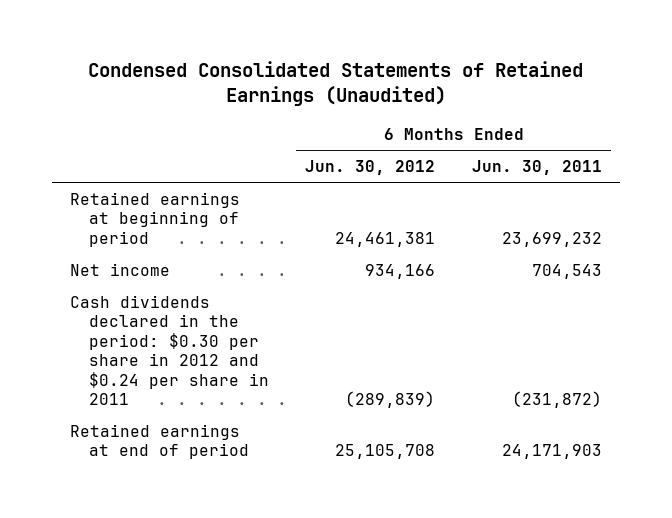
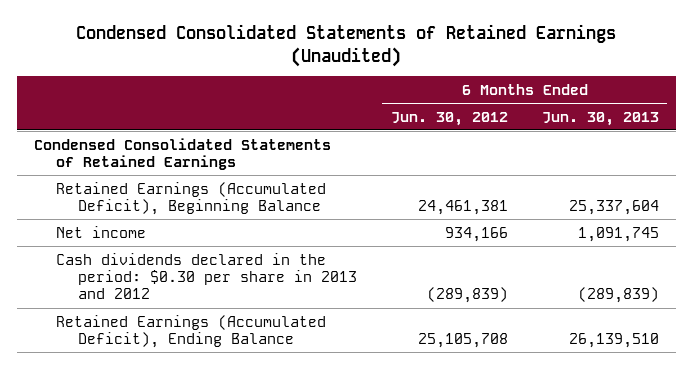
- | 6 Months Ended Jun. 30, 2012 | 6 Months Ended Jun. 30, 2011
+ | 6 Months Ended Jun. 30, 2012 | 6 Months Ended Jun. 30, 2013
- Retained earnings at beginning of period | 24,461,381 | 23,699,232
+ Condensed Consolidated Statements of Retained Earnings
+ Retained Earnings (Accumulated Deficit), Beginning Balance | 24,461,381 | 25,337,604
- Cash dividends declared in the period: $0.30 per share in 2012 and $0.24 per share in 2011 | (289,839) | (231,872)
- Retained earnings at end of period | 25,105,708 | 24,171,903
+ Cash dividends declared in the period: $0.30 per share in 2013 and 2012 | (289,839) | (289,839)
+ Retained Earnings (Accumulated Deficit), Ending Balance | 25,105,708 | 26,139,510

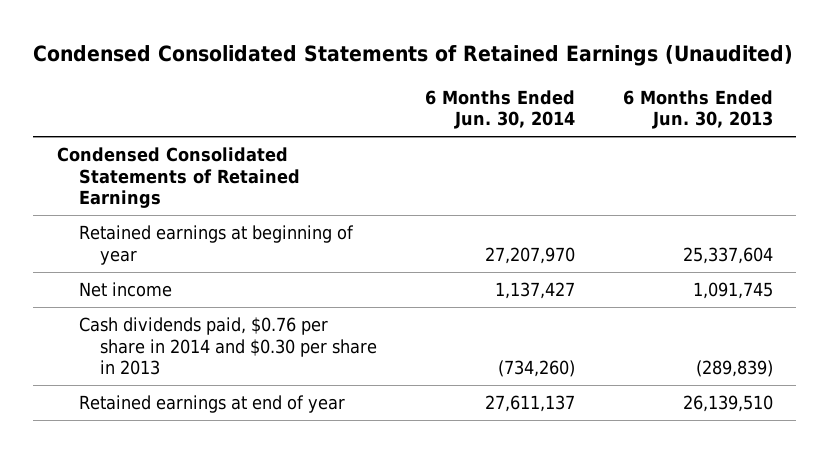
- | 6 Months Ended Jun. 30, 2012 | 6 Months Ended Jun. 30, 2013
+ | 6 Months Ended Jun. 30, 2014 | 6 Months Ended Jun. 30, 2013
- Retained Earnings (Accumulated Deficit), Beginning Balance | 24,461,381 | 25,337,604
+ Retained earnings at beginning of year | 27,207,970 | 25,337,604
- Cash dividends declared in the period: $0.30 per share in 2013 and 2012 | (289,839) | (289,839)
- Retained Earnings (Accumulated Deficit), Ending Balance | 25,105,708 | 26,139,510
+ Cash dividends paid, $0.76 per share in 2014 and $0.30 per share in 2013 | (734,260) | (289,839)
+ Retained earnings at end of year | 27,611,137 | 26,139,510

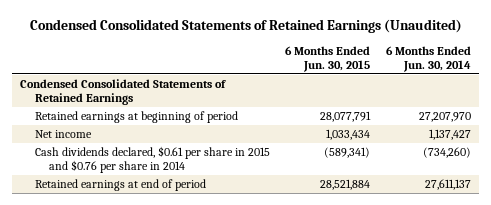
- | 6 Months Ended Jun. 30, 2014 | 6 Months Ended Jun. 30, 2013
+ | 6 Months Ended Jun. 30, 2015 | 6 Months Ended Jun. 30, 2014
- Retained earnings at beginning of year | 27,207,970 | 25,337,604
+ Retained earnings at beginning of period | 28,077,791 | 27,207,970
- Cash dividends paid, $0.76 per share in 2014 and $0.30 per share in 2013 | (734,260) | (289,839)
- Retained earnings at end of year | 27,611,137 | 26,139,510
+ Cash dividends declared, $0.61 per share in 2015 and $0.76 per share in 2014 | (589,341) | (734,260)
+ Retained earnings at end of period | 28,521,884 | 27,611,137

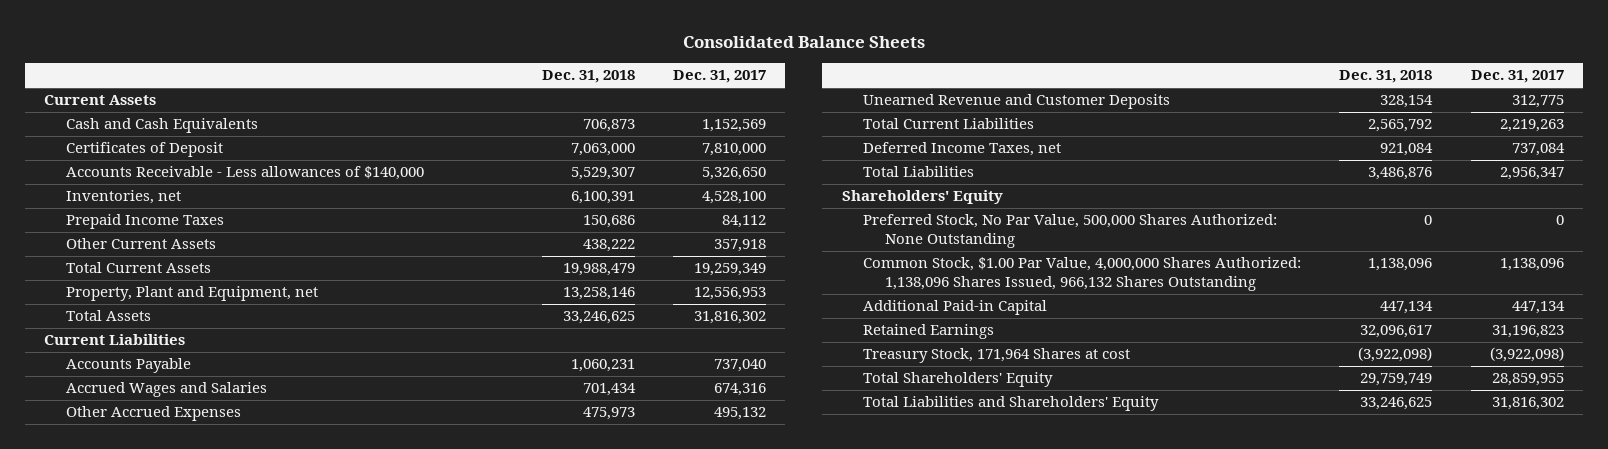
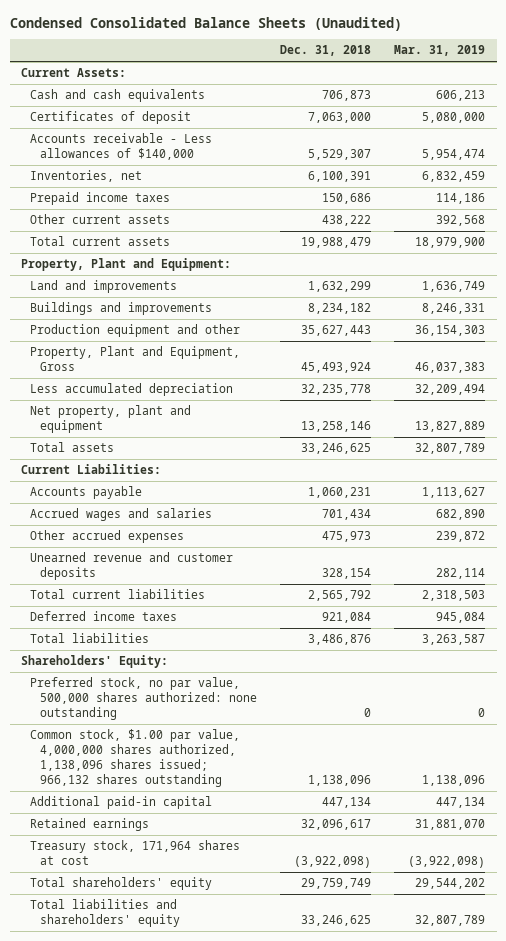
- Consolidated Balance Sheets
+ Condensed Consolidated Balance Sheets (Unaudited)
- | Dec. 31, 2018 | Dec. 31, 2017
+ | Dec. 31, 2018 | Mar. 31, 2019
- Current Assets
- Cash and Cash Equivalents | 706,873 | 1,152,569
- Certificates of Deposit | 7,063,000 | 7,810,000
- Accounts Receivable - Less allowances of $140,000 | 5,529,307 | 5,326,650
+ Current Assets:
+ Cash and cash equivalents | 706,873 | 606,213
+ Certificates of deposit | 7,063,000 | 5,080,000
+ Accounts receivable - Less allowances of $140,000 | 5,529,307 | 5,954,474
- Prepaid Income Taxes | 150,686 | 84,112
- Other Current Assets | 438,222 | 357,918
- Total Current Assets | 19,988,479 | 19,259,349
- Property, Plant and Equipment, net | 13,258,146 | 12,556,953
- Total Assets | 33,246,625 | 31,816,302
- Current Liabilities
- Accounts Payable | 1,060,231 | 737,040
- Accrued Wages and Salaries | 701,434 | 674,316
- Other Accrued Expenses | 475,973 | 495,132
- Unearned Revenue and Customer Deposits | 328,154 | 312,775
- Total Current Liabilities | 2,565,792 | 2,219,263
- Deferred Income Taxes, net | 921,084 | 737,084
- Total Liabilities | 3,486,876 | 2,956,347
- Shareholders' Equity
- Preferred Stock, No Par Value, 500,000 Shares Authorized: None Outstanding | 0 | 0
- Common Stock, $1.00 Par Value, 4,000,000 Shares Authorized: 1,138,096 Shares Issued, 966,132 Shares Outstanding | 1,138,096 | 1,138,096
- Additional Paid-in Capital | 447,134 | 447,134
- Retained Earnings | 32,096,617 | 31,196,823
- Treasury Stock, 171,964 Shares at cost | (3,922,098) | (3,922,098)
- Total Shareholders' Equity | 29,759,749 | 28,859,955
- Total Liabilities and Shareholders' Equity | 33,246,625 | 31,816,302
+ Prepaid income taxes | 150,686 | 114,186
+ Other current assets | 438,222 | 392,568
+ Total current assets | 19,988,479 | 18,979,900
+ Property, Plant and Equipment:
+ Land and improvements | 1,632,299 | 1,636,749
+ Buildings and improvements | 8,234,182 | 8,246,331
+ Production equipment and other | 35,627,443 | 36,154,303
+ Property, Plant and Equipment, Gross | 45,493,924 | 46,037,383
+ Less accumulated depreciation | 32,235,778 | 32,209,494
+ Net property, plant and equipment | 13,258,146 | 13,827,889
+ Total assets | 33,246,625 | 32,807,789
+ Current Liabilities:
+ Accounts payable | 1,060,231 | 1,113,627
+ Accrued wages and salaries | 701,434 | 682,890
+ Other accrued expenses | 475,973 | 239,872
+ Unearned revenue and customer deposits | 328,154 | 282,114
+ Total current liabilities | 2,565,792 | 2,318,503
+ Deferred income taxes | 921,084 | 945,084
+ Total liabilities | 3,486,876 | 3,263,587
+ Shareholders' Equity:
+ Preferred stock, no par value, 500,000 shares authorized: none outstanding | 0 | 0
+ Common stock, $1.00 par value, 4,000,000 shares authorized, 1,138,096 shares issued; 966,132 shares outstanding | 1,138,096 | 1,138,096
+ Additional paid-in capital | 447,134 | 447,134
+ Retained earnings | 32,096,617 | 31,881,070
+ Treasury stock, 171,964 shares at cost | (3,922,098) | (3,922,098)
+ Total shareholders' equity | 29,759,749 | 29,544,202
+ Total liabilities and shareholders' equity | 33,246,625 | 32,807,789

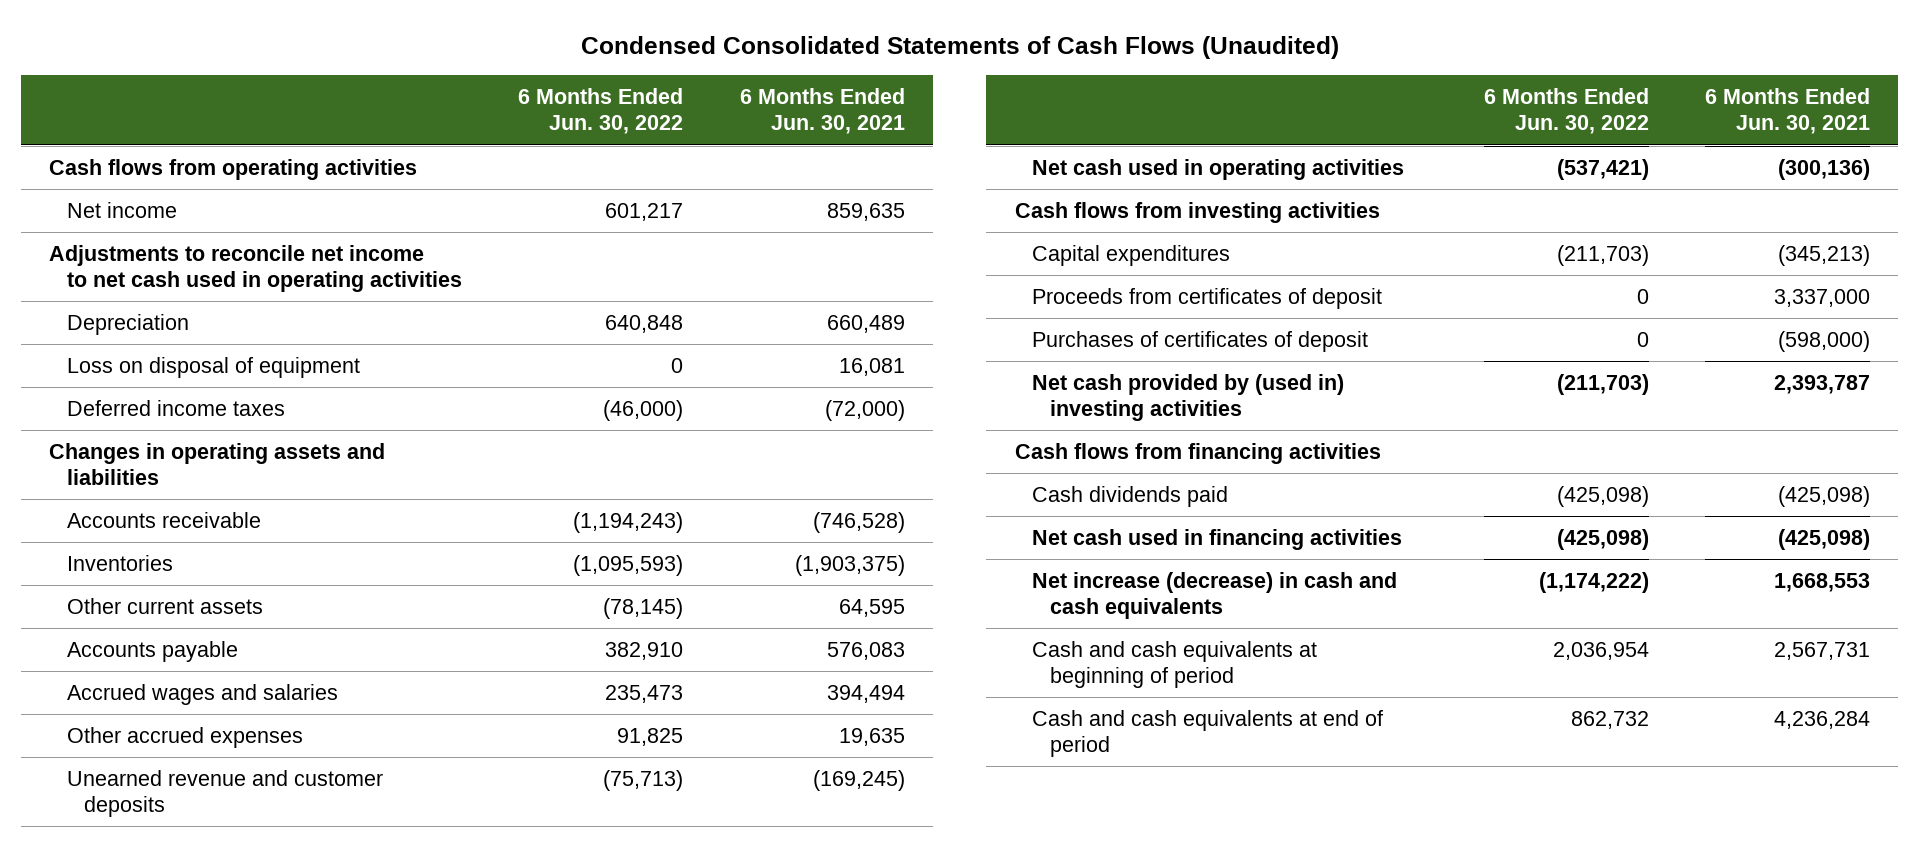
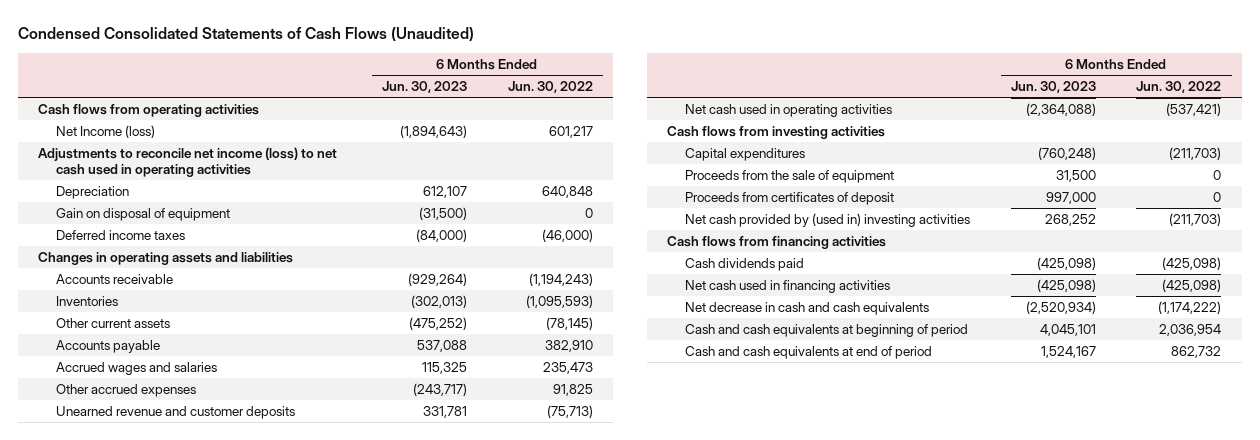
- | 6 Months Ended Jun. 30, 2022 | 6 Months Ended Jun. 30, 2021
+ | 6 Months Ended Jun. 30, 2023 | 6 Months Ended Jun. 30, 2022
- Net income | 601,217 | 859,635
- Adjustments to reconcile net income to net cash used in operating activities
+ Net Income (loss) | (1,894,643) | 601,217
+ Adjustments to reconcile net income (loss) to net cash used in operating activities
- Loss on disposal of equipment | 0 | 16,081
+ Gain on disposal of equipment | (31,500) | 0
+ Proceeds from the sale of equipment | 31,500 | 0
- Purchases of certificates of deposit | 0 | (598,000)
- Net increase (decrease) in cash and cash equivalents | (1,174,222) | 1,668,553
+ Net decrease in cash and cash equivalents | (2,520,934) | (1,174,222)

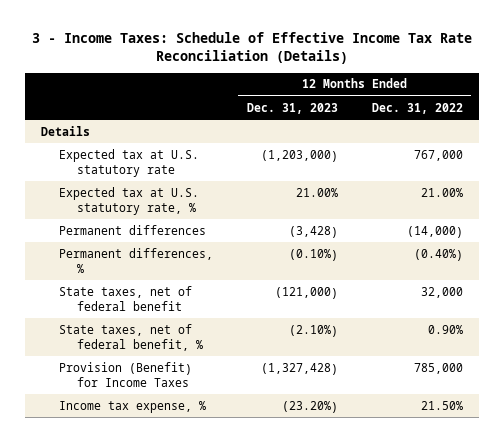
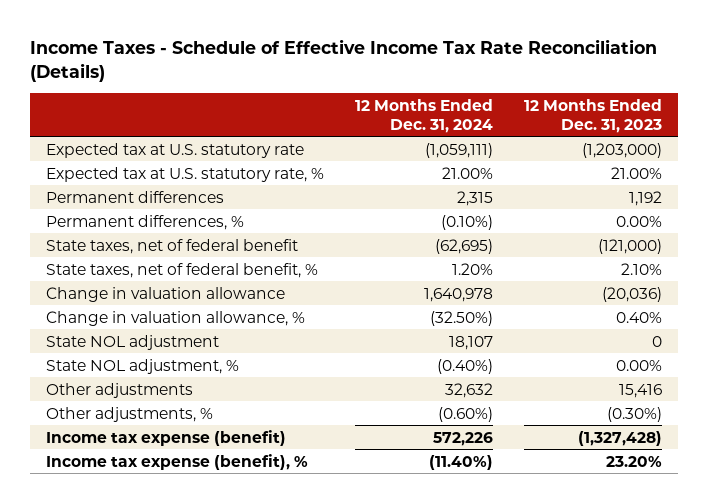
- 3 - Income Taxes: Schedule of Effective Income Tax Rate Reconciliation (Details)
+ Income Taxes - Schedule of Effective Income Tax Rate Reconciliation (Details)
- | 12 Months Ended Dec. 31, 2023 | 12 Months Ended Dec. 31, 2022
+ | 12 Months Ended Dec. 31, 2024 | 12 Months Ended Dec. 31, 2023
- Details
- Permanent differences | (3,428) | (14,000)
- Permanent differences, % | (0.10%) | (0.40%)
+ Permanent differences | 2,315 | 1,192
+ Permanent differences, % | (0.10%) | 0.00%
- State taxes, net of federal benefit, % | (2.10%) | 0.90%
- Provision (Benefit) for Income Taxes | (1,327,428) | 785,000
- Income tax expense, % | (23.20%) | 21.50%
+ State taxes, net of federal benefit, % | 1.20% | 2.10%
+ Change in valuation allowance | 1,640,978 | (20,036)
+ Change in valuation allowance, % | (32.50%) | 0.40%
+ State NOL adjustment | 18,107 | 0
+ State NOL adjustment, % | (0.40%) | 0.00%
+ Other adjustments | 32,632 | 15,416
+ Other adjustments, % | (0.60%) | (0.30%)
+ Income tax expense (benefit) | 572,226 | (1,327,428)
+ Income tax expense (benefit), % | (11.40%) | 23.20%

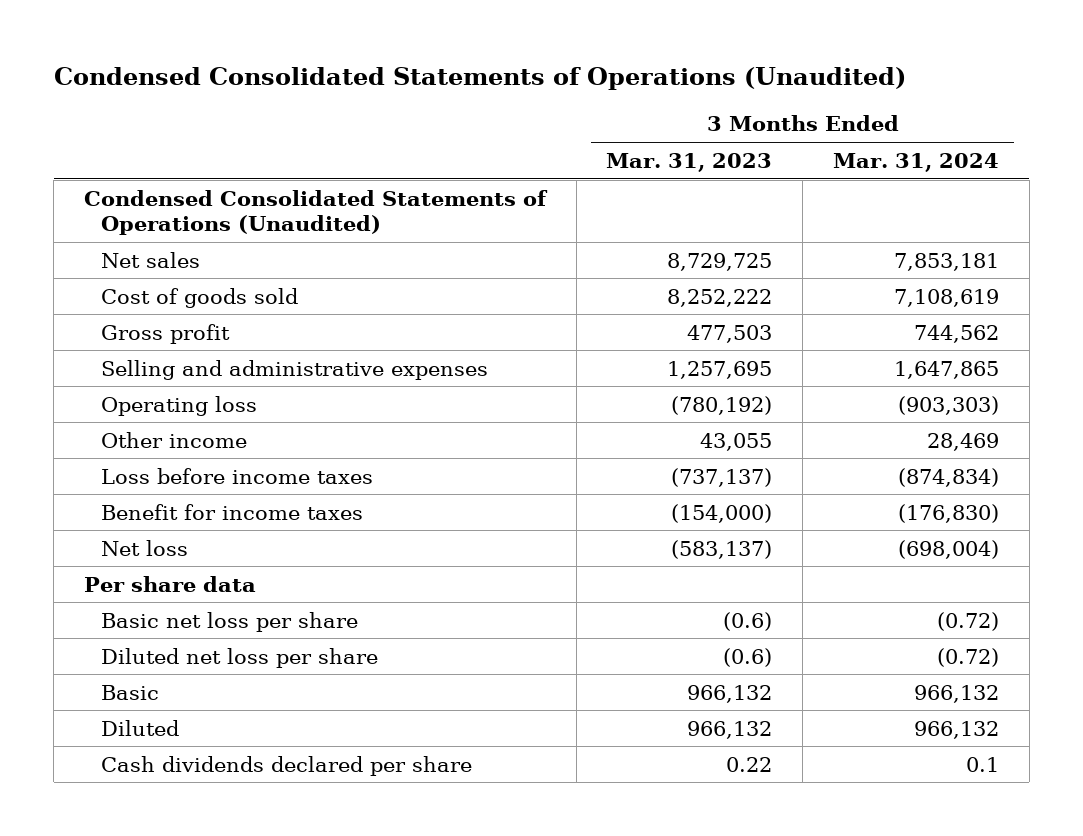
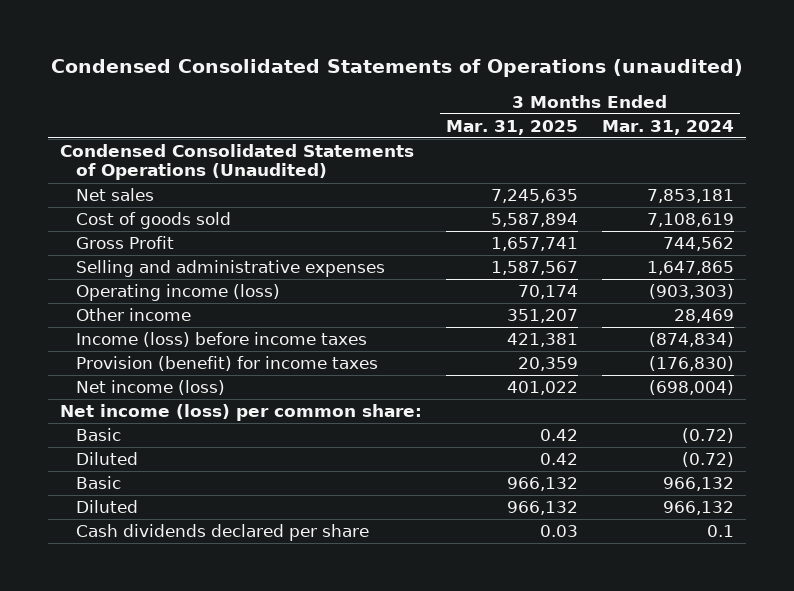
- Condensed Consolidated Statements of Operations (Unaudited)
+ Condensed Consolidated Statements of Operations (unaudited)
- | 3 Months Ended Mar. 31, 2023 | 3 Months Ended Mar. 31, 2024
+ | 3 Months Ended Mar. 31, 2025 | 3 Months Ended Mar. 31, 2024
- Gross profit | 477,503 | 744,562
+ Gross Profit | 1,657,741 | 744,562
- Operating loss | (780,192) | (903,303)
+ Operating income (loss) | 70,174 | (903,303)
- Loss before income taxes | (737,137) | (874,834)
- Benefit for income taxes | (154,000) | (176,830)
- Net loss | (583,137) | (698,004)
- Per share data
- Basic net loss per share | (0.6) | (0.72)
- Diluted net loss per share | (0.6) | (0.72)
+ Income (loss) before income taxes | 421,381 | (874,834)
+ Provision (benefit) for income taxes | 20,359 | (176,830)
+ Net income (loss) | 401,022 | (698,004)
+ Net income (loss) per common share:
+ Basic | 0.42 | (0.72)
+ Diluted | 0.42 | (0.72)

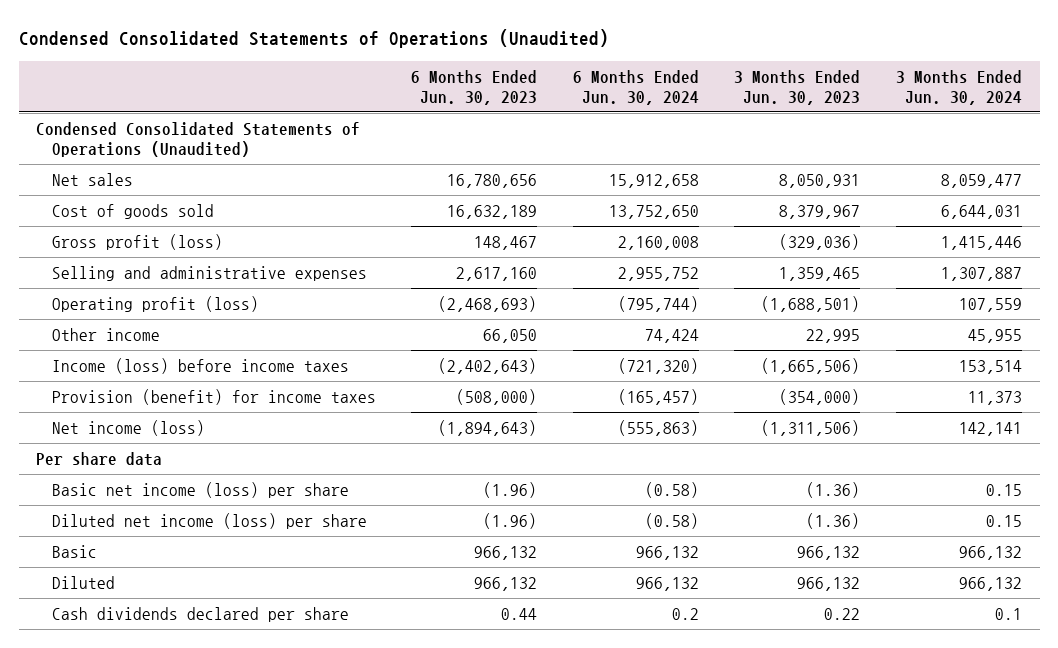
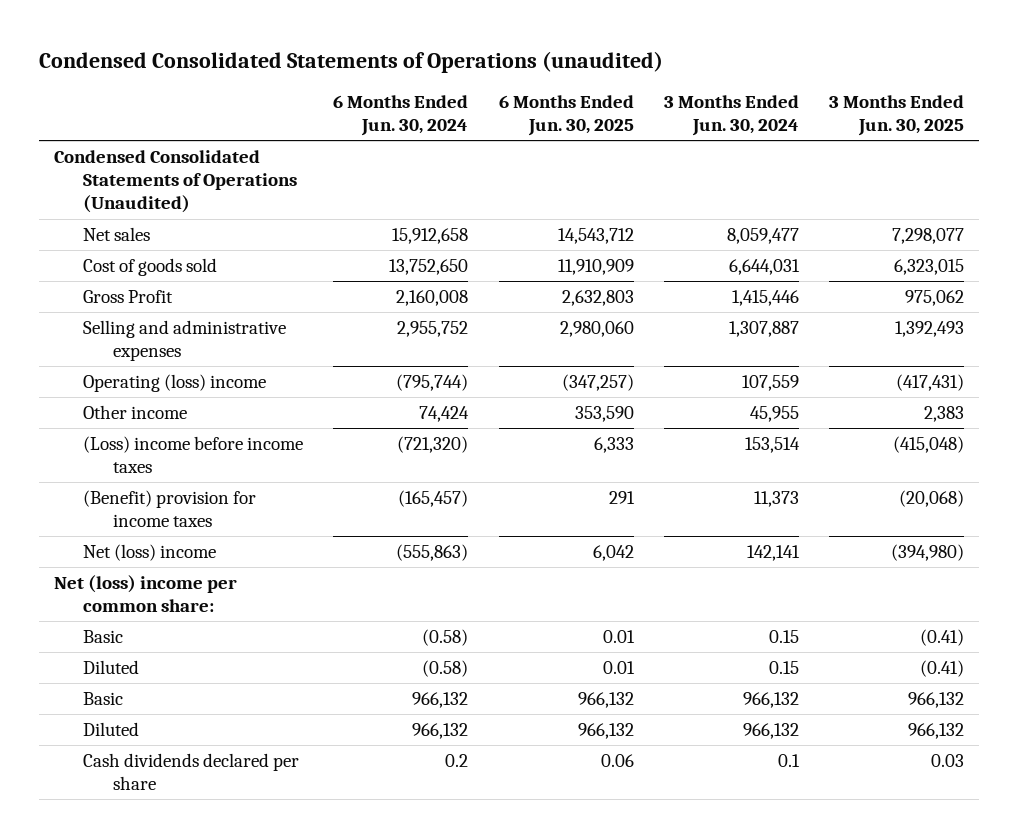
- Condensed Consolidated Statements of Operations (Unaudited)
+ Condensed Consolidated Statements of Operations (unaudited)
- | 6 Months Ended Jun. 30, 2023 | 6 Months Ended Jun. 30, 2024 | 3 Months Ended Jun. 30, 2023 | 3 Months Ended Jun. 30, 2024
+ | 6 Months Ended Jun. 30, 2024 | 6 Months Ended Jun. 30, 2025 | 3 Months Ended Jun. 30, 2024 | 3 Months Ended Jun. 30, 2025
- Gross profit (loss) | 148,467 | 2,160,008 | (329,036) | 1,415,446
+ Gross Profit | 2,160,008 | 2,632,803 | 1,415,446 | 975,062
- Operating profit (loss) | (2,468,693) | (795,744) | (1,688,501) | 107,559
+ Operating (loss) income | (795,744) | (347,257) | 107,559 | (417,431)
- Income (loss) before income taxes | (2,402,643) | (721,320) | (1,665,506) | 153,514
- Provision (benefit) for income taxes | (508,000) | (165,457) | (354,000) | 11,373
- Net income (loss) | (1,894,643) | (555,863) | (1,311,506) | 142,141
- Per share data
- Basic net income (loss) per share | (1.96) | (0.58) | (1.36) | 0.15
- Diluted net income (loss) per share | (1.96) | (0.58) | (1.36) | 0.15
+ (Loss) income before income taxes | (721,320) | 6,333 | 153,514 | (415,048)
+ (Benefit) provision for income taxes | (165,457) | 291 | 11,373 | (20,068)
+ Net (loss) income | (555,863) | 6,042 | 142,141 | (394,980)
+ Net (loss) income per common share:
+ Basic | (0.58) | 0.01 | 0.15 | (0.41)
+ Diluted | (0.58) | 0.01 | 0.15 | (0.41)

